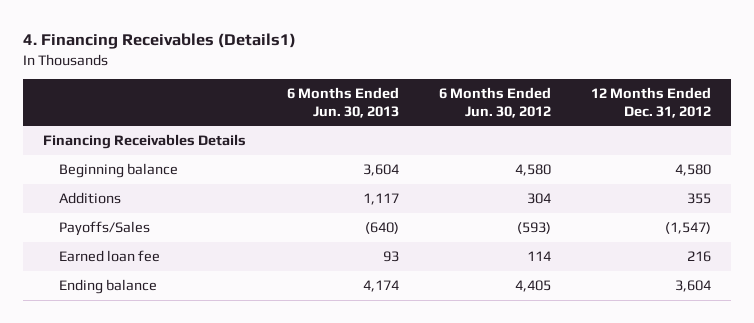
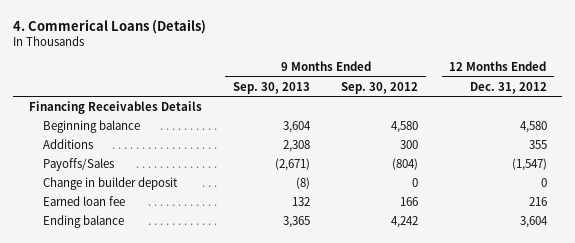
- 4. Financing Receivables (Details1)
+ 4. Commerical Loans (Details)
- | 6 Months Ended Jun. 30, 2013 | 6 Months Ended Jun. 30, 2012 | 12 Months Ended Dec. 31, 2012
+ | 9 Months Ended Sep. 30, 2013 | 9 Months Ended Sep. 30, 2012 | 12 Months Ended Dec. 31, 2012
+ Change in builder deposit | (8) | 0 | 0

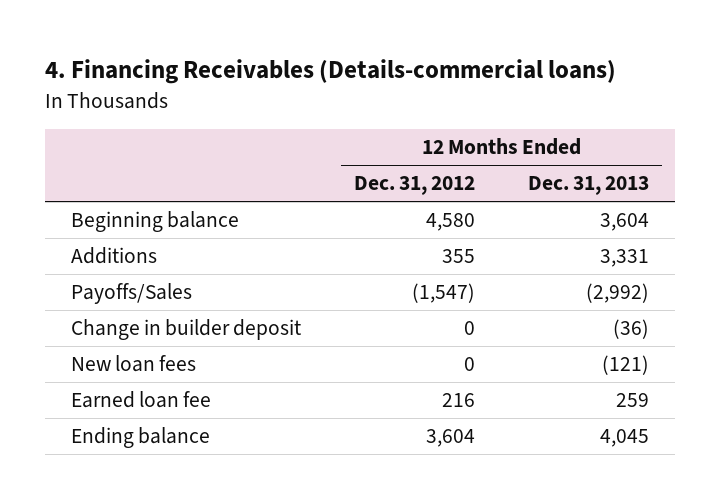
- 4. Commerical Loans (Details)
+ 4. Financing Receivables (Details-commercial loans)
- | 9 Months Ended Sep. 30, 2013 | 9 Months Ended Sep. 30, 2012 | 12 Months Ended Dec. 31, 2012
+ | 12 Months Ended Dec. 31, 2012 | 12 Months Ended Dec. 31, 2013
- Financing Receivables Details
+ New loan fees | 0 | (121)

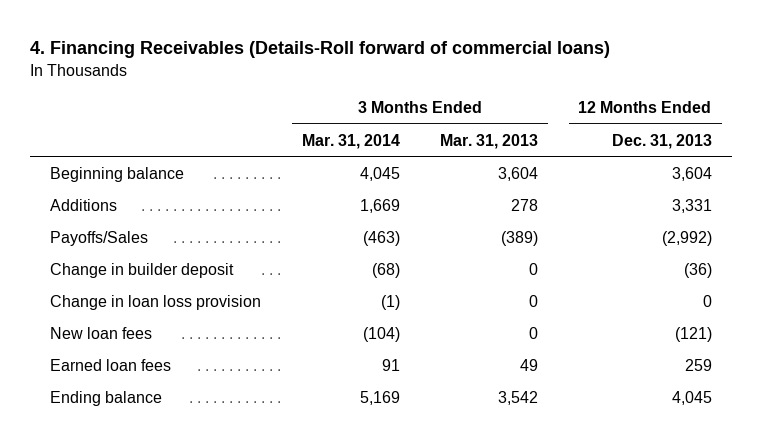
- 4. Financing Receivables (Details-commercial loans)
+ 4. Financing Receivables (Details-Roll forward of commercial loans)
- | 12 Months Ended Dec. 31, 2012 | 12 Months Ended Dec. 31, 2013
+ | 3 Months Ended Mar. 31, 2014 | 3 Months Ended Mar. 31, 2013 | 12 Months Ended Dec. 31, 2013
+ Change in loan loss provision | (1) | 0 | 0
- Earned loan fee | 216 | 259
+ Earned loan fees | 91 | 49 | 259

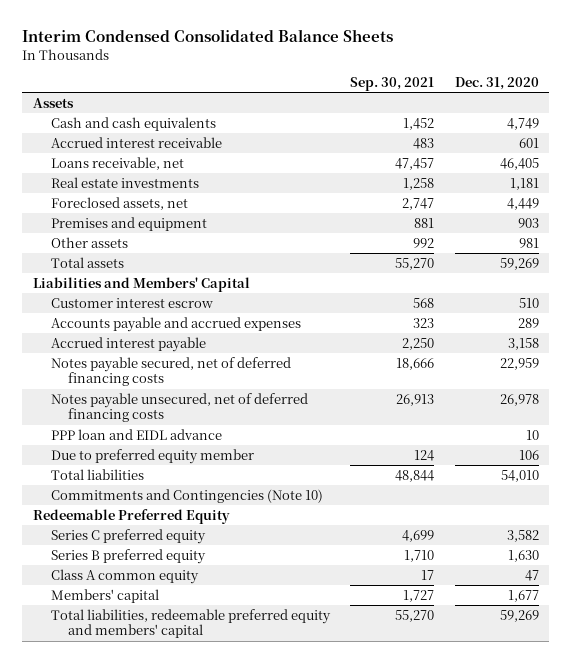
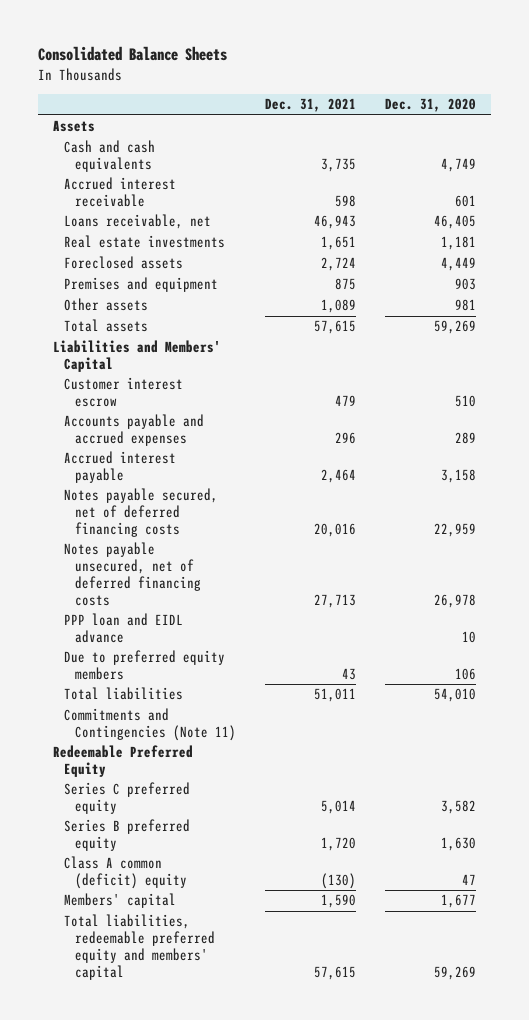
- Interim Condensed Consolidated Balance Sheets
+ Consolidated Balance Sheets
- | Sep. 30, 2021 | Dec. 31, 2020
+ | Dec. 31, 2021 | Dec. 31, 2020
- Foreclosed assets, net | 2,747 | 4,449
+ Foreclosed assets | 2,724 | 4,449
- Due to preferred equity member | 124 | 106
+ Due to preferred equity members | 43 | 106
- Commitments and Contingencies (Note 10)
+ Commitments and Contingencies (Note 11)
- Class A common equity | 17 | 47
+ Class A common (deficit) equity | (130) | 47

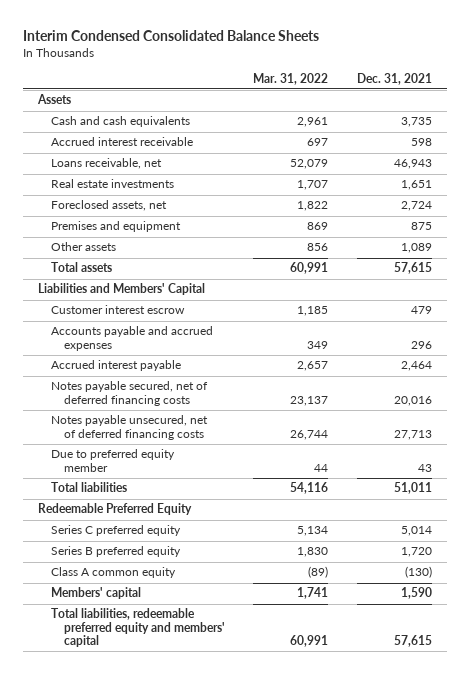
- Consolidated Balance Sheets
+ Interim Condensed Consolidated Balance Sheets
- | Dec. 31, 2021 | Dec. 31, 2020
+ | Mar. 31, 2022 | Dec. 31, 2021
- Foreclosed assets | 2,724 | 4,449
+ Foreclosed assets, net | 1,822 | 2,724
- PPP loan and EIDL advance | | 10
- Due to preferred equity members | 43 | 106
+ Due to preferred equity member | 44 | 43
- Commitments and Contingencies (Note 11)
- Class A common (deficit) equity | (130) | 47
+ Class A common equity | (89) | (130)

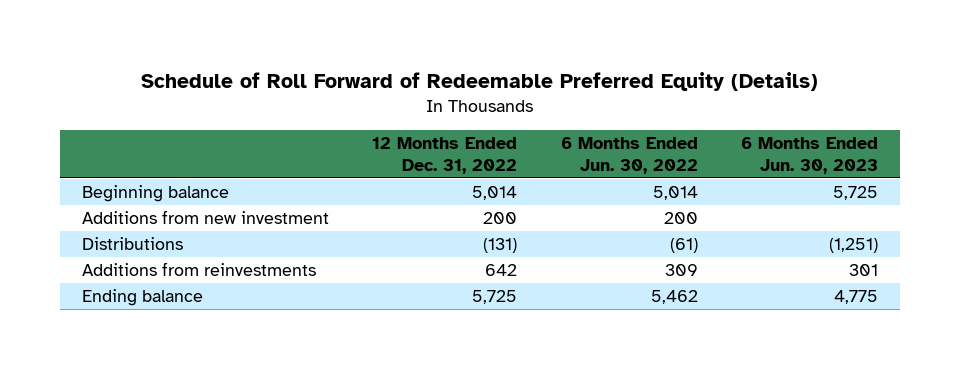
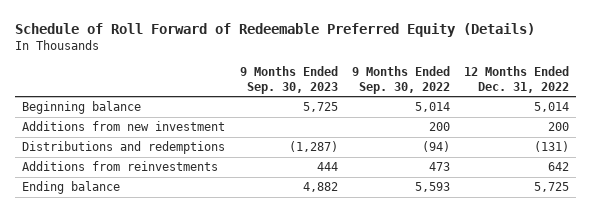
- | 12 Months Ended Dec. 31, 2022 | 6 Months Ended Jun. 30, 2022 | 6 Months Ended Jun. 30, 2023
+ | 9 Months Ended Sep. 30, 2023 | 9 Months Ended Sep. 30, 2022 | 12 Months Ended Dec. 31, 2022
- Distributions | (131) | (61) | (1,251)
+ Distributions and redemptions | (1,287) | (94) | (131)

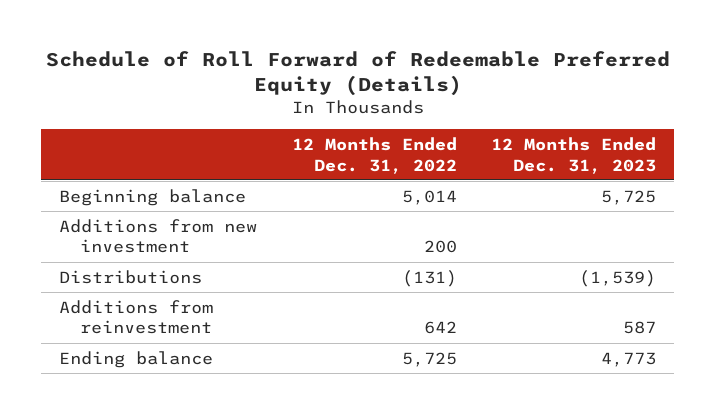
- | 9 Months Ended Sep. 30, 2023 | 9 Months Ended Sep. 30, 2022 | 12 Months Ended Dec. 31, 2022
+ | 12 Months Ended Dec. 31, 2022 | 12 Months Ended Dec. 31, 2023
- Distributions and redemptions | (1,287) | (94) | (131)
- Additions from reinvestments | 444 | 473 | 642
+ Distributions | (131) | (1,539)
+ Additions from reinvestment | 642 | 587

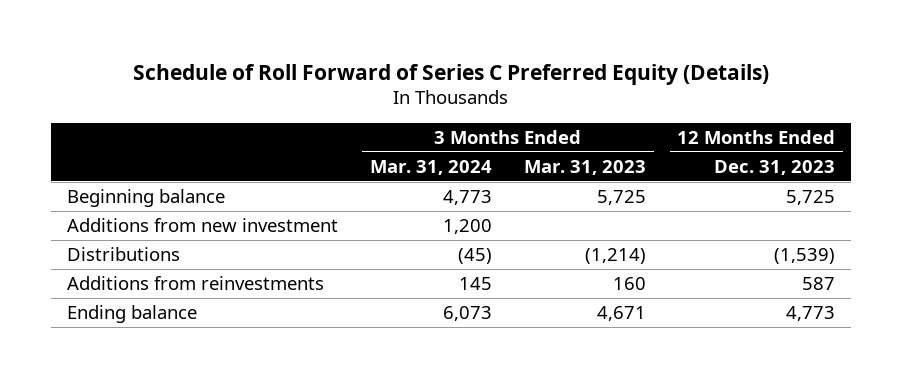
- Schedule of Roll Forward of Redeemable Preferred Equity (Details)
+ Schedule of Roll Forward of Series C Preferred Equity (Details)
- | 12 Months Ended Dec. 31, 2022 | 12 Months Ended Dec. 31, 2023
+ | 3 Months Ended Mar. 31, 2024 | 3 Months Ended Mar. 31, 2023 | 12 Months Ended Dec. 31, 2023
- Additions from reinvestment | 642 | 587
+ Additions from reinvestments | 145 | 160 | 587

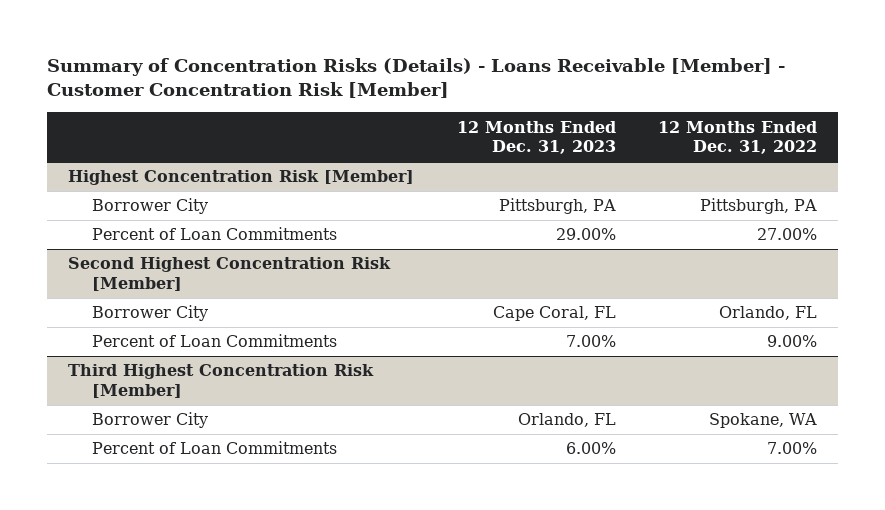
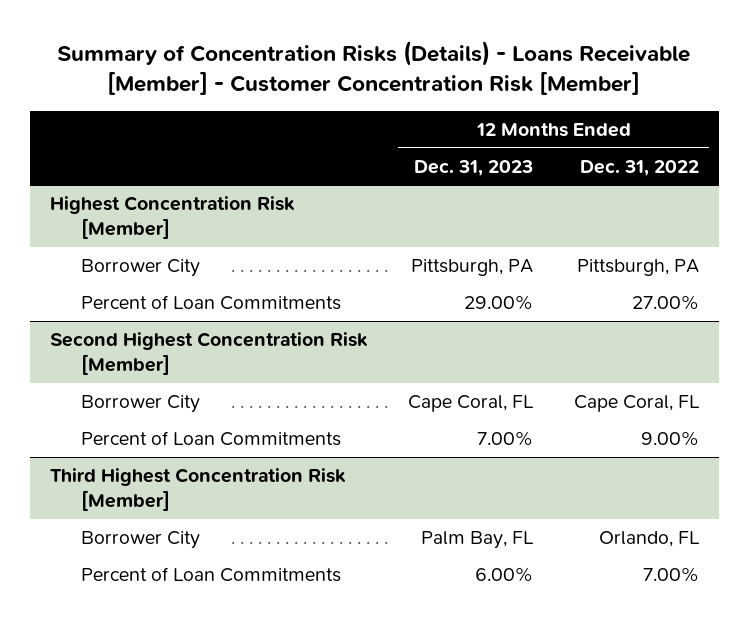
@ Second Highest Concentration Risk [Member]
- Borrower City | Cape Coral, FL | Orlando, FL
+ Borrower City | Cape Coral, FL | Cape Coral, FL
@ Third Highest Concentration Risk [Member]
- Borrower City | Orlando, FL | Spokane, WA
+ Borrower City | Palm Bay, FL | Orlando, FL

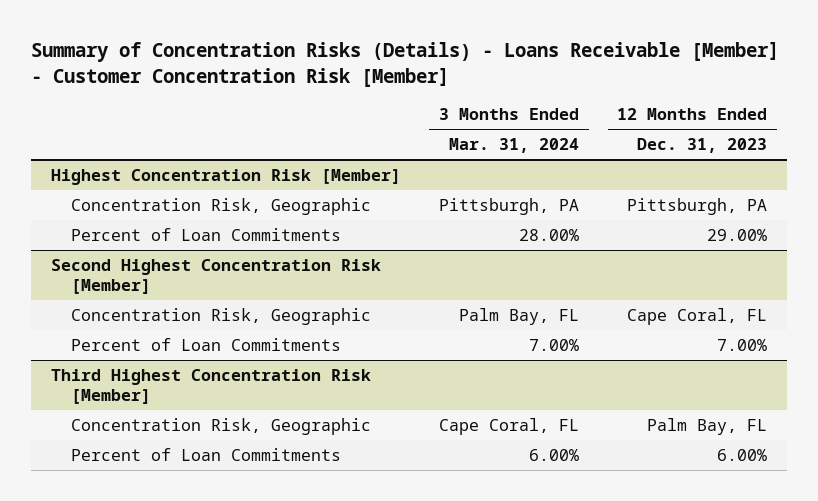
- | 12 Months Ended Dec. 31, 2023 | 12 Months Ended Dec. 31, 2022
+ | 3 Months Ended Mar. 31, 2024 | 12 Months Ended Dec. 31, 2023
@ Highest Concentration Risk [Member]
- Borrower City | Pittsburgh, PA | Pittsburgh, PA
+ Concentration Risk, Geographic | Pittsburgh, PA | Pittsburgh, PA
@ Second Highest Concentration Risk [Member]
- Borrower City | Cape Coral, FL | Cape Coral, FL
+ Concentration Risk, Geographic | Palm Bay, FL | Cape Coral, FL
@ Third Highest Concentration Risk [Member]
- Borrower City | Palm Bay, FL | Orlando, FL
+ Concentration Risk, Geographic | Cape Coral, FL | Palm Bay, FL

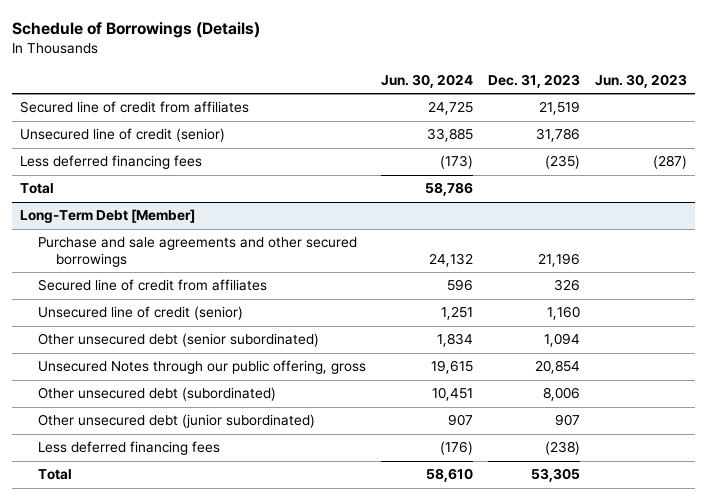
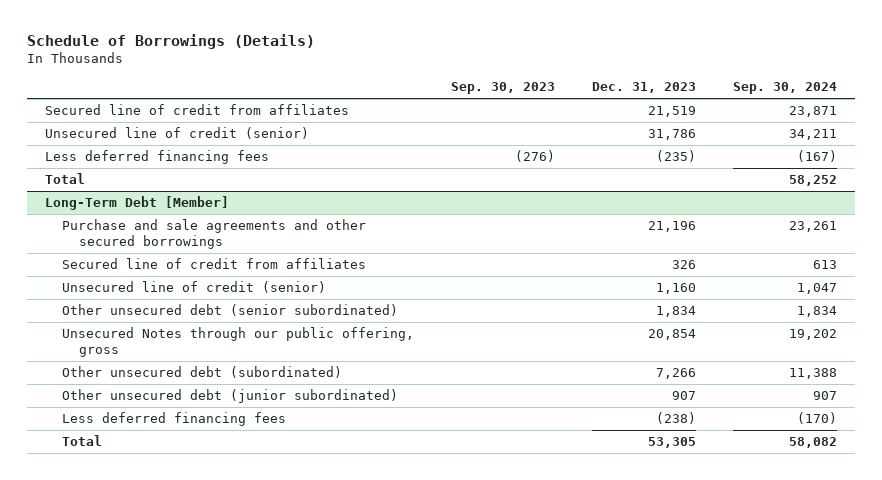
- | Jun. 30, 2024 | Dec. 31, 2023 | Jun. 30, 2023
+ | Sep. 30, 2023 | Dec. 31, 2023 | Sep. 30, 2024
@ Long-Term Debt [Member]
- Other unsecured debt (senior subordinated) | 1,834 | 1,094 |
+ Other unsecured debt (senior subordinated) | | 1,834 | 1,834
- Other unsecured debt (subordinated) | 10,451 | 8,006 |
+ Other unsecured debt (subordinated) | | 7,266 | 11,388

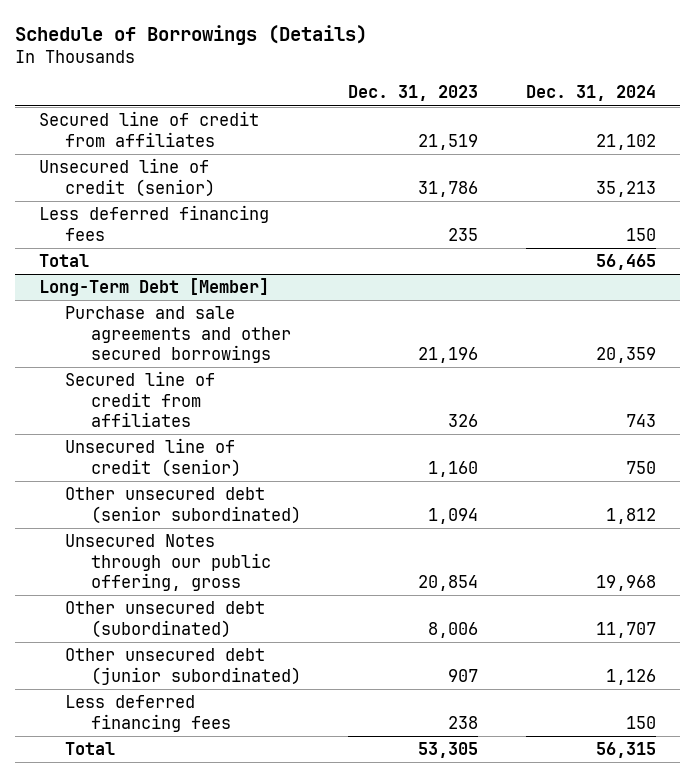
- | Sep. 30, 2023 | Dec. 31, 2023 | Sep. 30, 2024
+ | Dec. 31, 2023 | Dec. 31, 2024
- Less deferred financing fees | (276) | (235) | (167)
+ Less deferred financing fees | 235 | 150
@ Long-Term Debt [Member]
- Other unsecured debt (senior subordinated) | | 1,834 | 1,834
+ Other unsecured debt (senior subordinated) | 1,094 | 1,812
- Other unsecured debt (subordinated) | | 7,266 | 11,388
+ Other unsecured debt (subordinated) | 8,006 | 11,707
- Less deferred financing fees | | (238) | (170)
+ Less deferred financing fees | 238 | 150

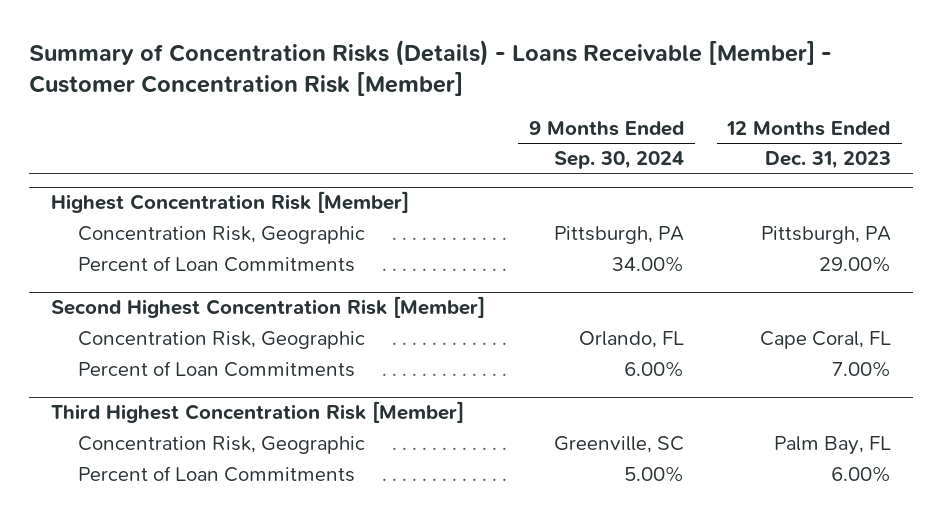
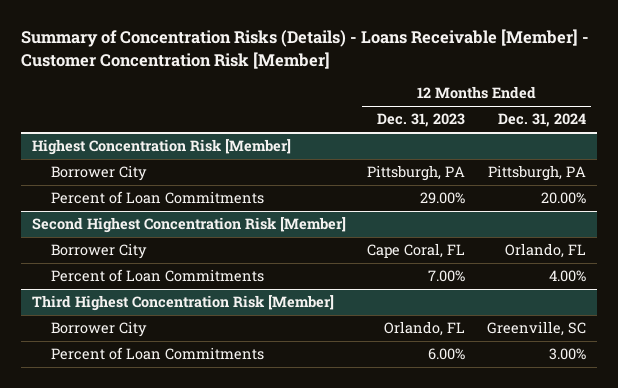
- | 9 Months Ended Sep. 30, 2024 | 12 Months Ended Dec. 31, 2023
+ | 12 Months Ended Dec. 31, 2023 | 12 Months Ended Dec. 31, 2024
@ Highest Concentration Risk [Member]
- Concentration Risk, Geographic | Pittsburgh, PA | Pittsburgh, PA
+ Borrower City | Pittsburgh, PA | Pittsburgh, PA
@ Second Highest Concentration Risk [Member]
- Concentration Risk, Geographic | Orlando, FL | Cape Coral, FL
+ Borrower City | Cape Coral, FL | Orlando, FL
@ Third Highest Concentration Risk [Member]
- Concentration Risk, Geographic | Greenville, SC | Palm Bay, FL
+ Borrower City | Orlando, FL | Greenville, SC

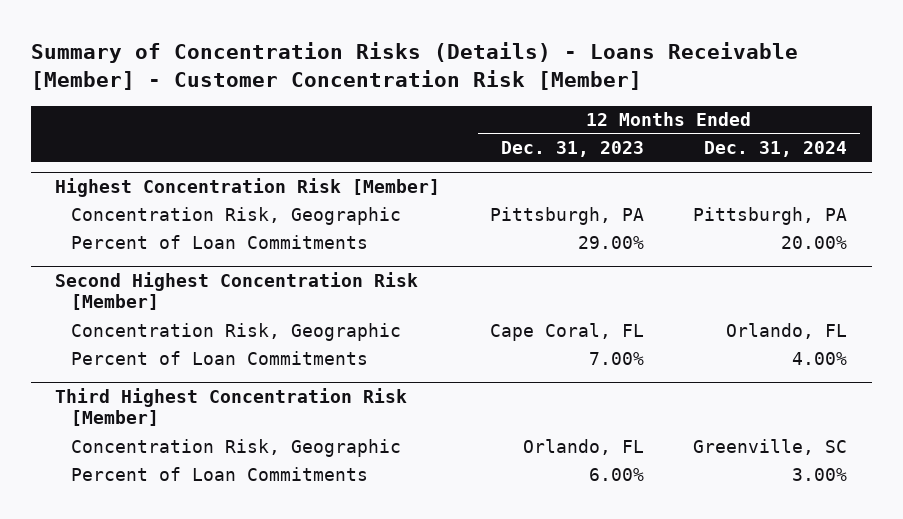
@ Highest Concentration Risk [Member]
- Borrower City | Pittsburgh, PA | Pittsburgh, PA
+ Concentration Risk, Geographic | Pittsburgh, PA | Pittsburgh, PA
@ Second Highest Concentration Risk [Member]
- Borrower City | Cape Coral, FL | Orlando, FL
+ Concentration Risk, Geographic | Cape Coral, FL | Orlando, FL
@ Third Highest Concentration Risk [Member]
- Borrower City | Orlando, FL | Greenville, SC
+ Concentration Risk, Geographic | Orlando, FL | Greenville, SC

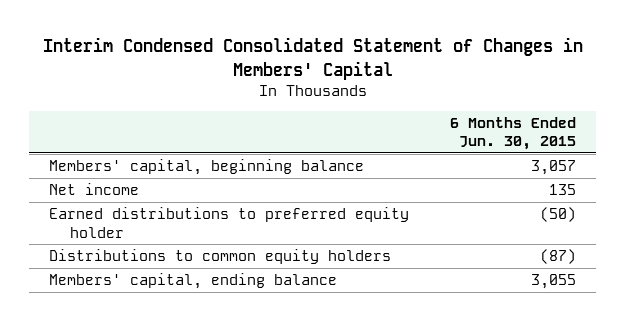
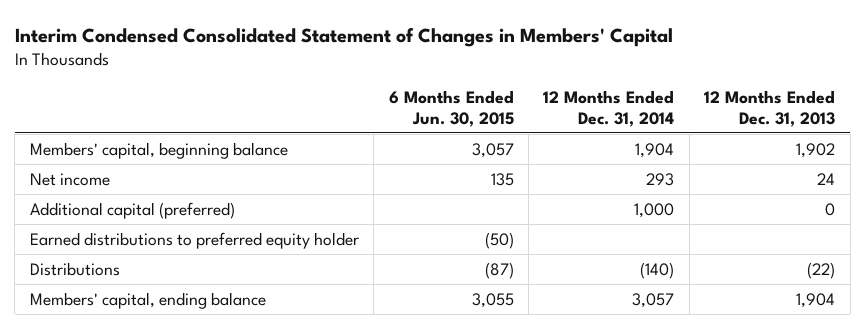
- | 6 Months Ended Jun. 30, 2015
+ | 6 Months Ended Jun. 30, 2015 | 12 Months Ended Dec. 31, 2014 | 12 Months Ended Dec. 31, 2013
+ Additional capital (preferred) | | 1,000 | 0
- Distributions to common equity holders | (87)
+ Distributions | (87) | (140) | (22)

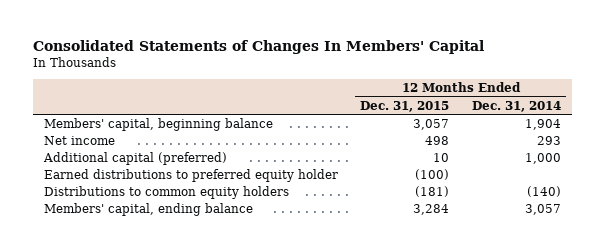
- Interim Condensed Consolidated Statement of Changes in Members' Capital
+ Consolidated Statements of Changes In Members' Capital
- | 6 Months Ended Jun. 30, 2015 | 12 Months Ended Dec. 31, 2014 | 12 Months Ended Dec. 31, 2013
+ | 12 Months Ended Dec. 31, 2015 | 12 Months Ended Dec. 31, 2014
- Distributions | (87) | (140) | (22)
+ Distributions to common equity holders | (181) | (140)

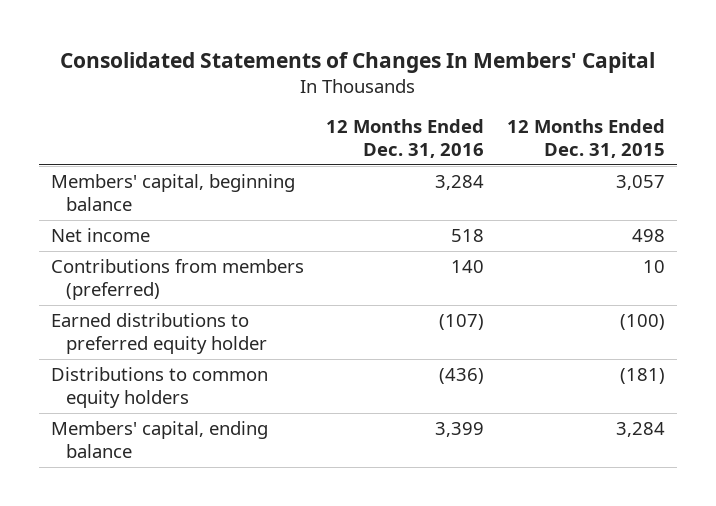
- | 12 Months Ended Dec. 31, 2015 | 12 Months Ended Dec. 31, 2014
+ | 12 Months Ended Dec. 31, 2016 | 12 Months Ended Dec. 31, 2015
- Additional capital (preferred) | 10 | 1,000
+ Contributions from members (preferred) | 140 | 10

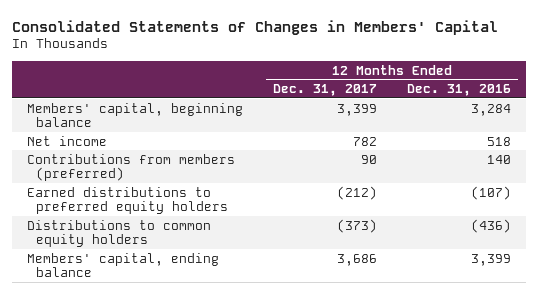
- Consolidated Statements of Changes In Members' Capital
+ Consolidated Statements of Changes in Members' Capital
- | 12 Months Ended Dec. 31, 2016 | 12 Months Ended Dec. 31, 2015
+ | 12 Months Ended Dec. 31, 2017 | 12 Months Ended Dec. 31, 2016
- Earned distributions to preferred equity holder | (107) | (100)
+ Earned distributions to preferred equity holders | (212) | (107)

